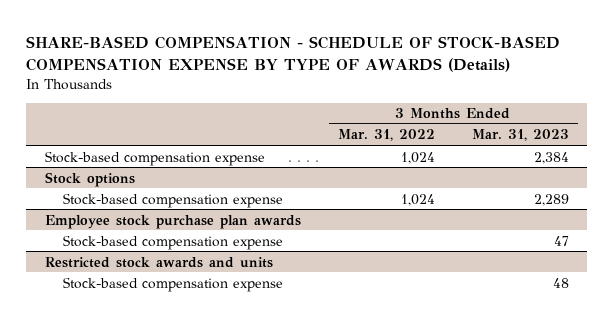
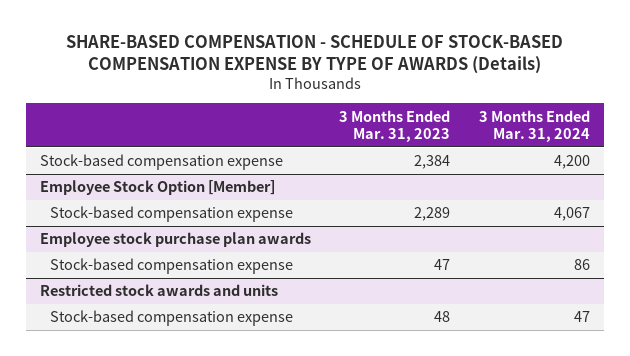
- | 3 Months Ended Mar. 31, 2022 | 3 Months Ended Mar. 31, 2023
+ | 3 Months Ended Mar. 31, 2023 | 3 Months Ended Mar. 31, 2024
- Stock options
+ Employee Stock Option [Member]

